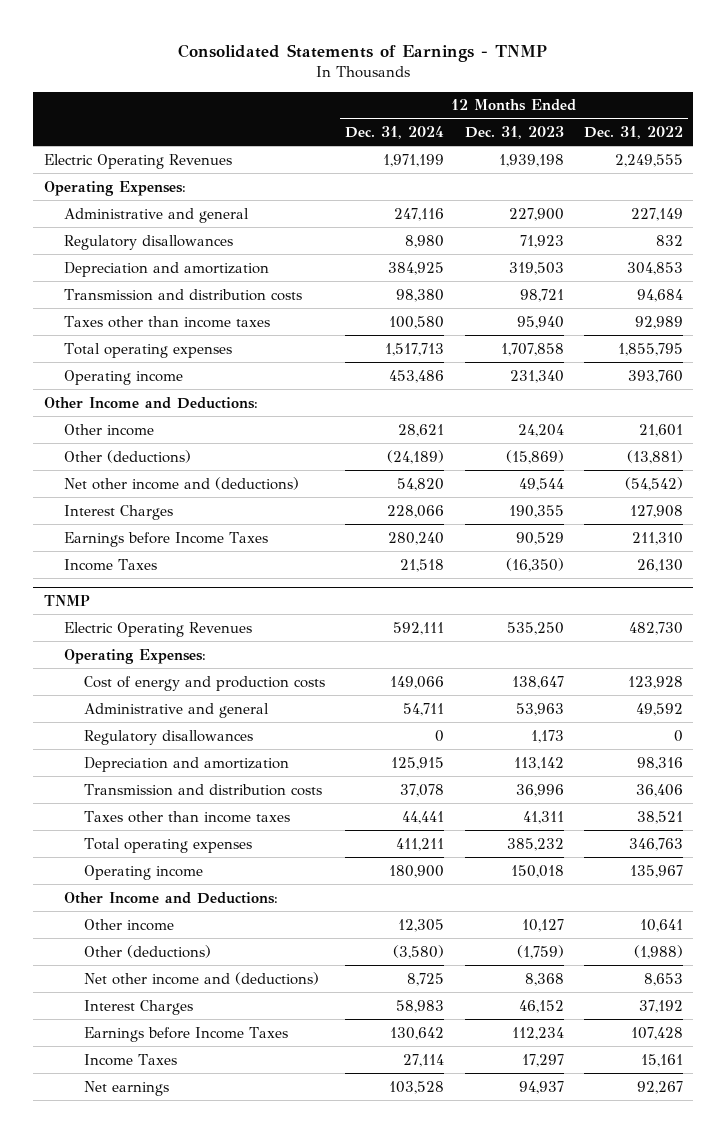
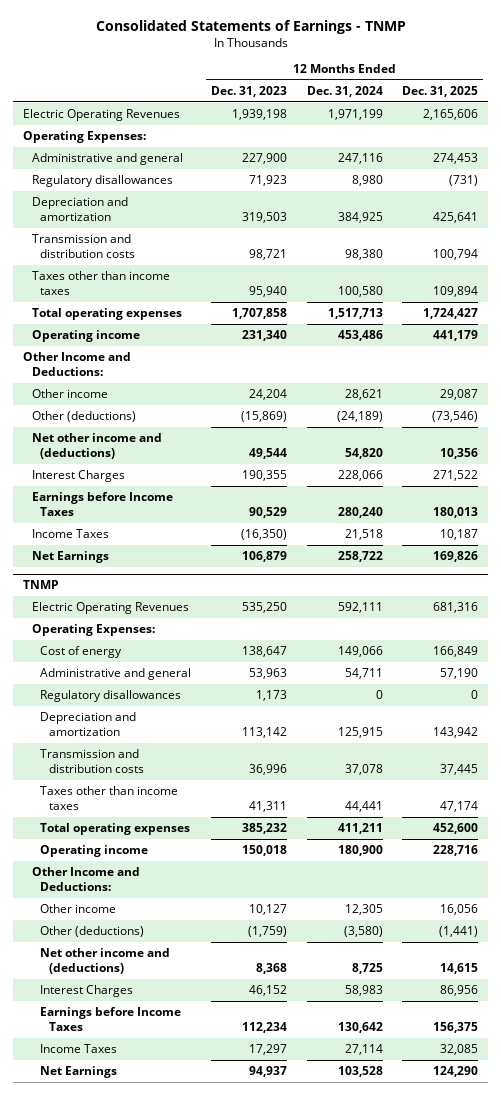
- | 12 Months Ended Dec. 31, 2024 | 12 Months Ended Dec. 31, 2023 | 12 Months Ended Dec. 31, 2022
+ | 12 Months Ended Dec. 31, 2023 | 12 Months Ended Dec. 31, 2024 | 12 Months Ended Dec. 31, 2025
+ Net Earnings | 106,879 | 258,722 | 169,826
@ TNMP
- Cost of energy and production costs | 149,066 | 138,647 | 123,928
+ Cost of energy | 138,647 | 149,066 | 166,849
- Net earnings | 103,528 | 94,937 | 92,267
+ Net Earnings | 94,937 | 103,528 | 124,290

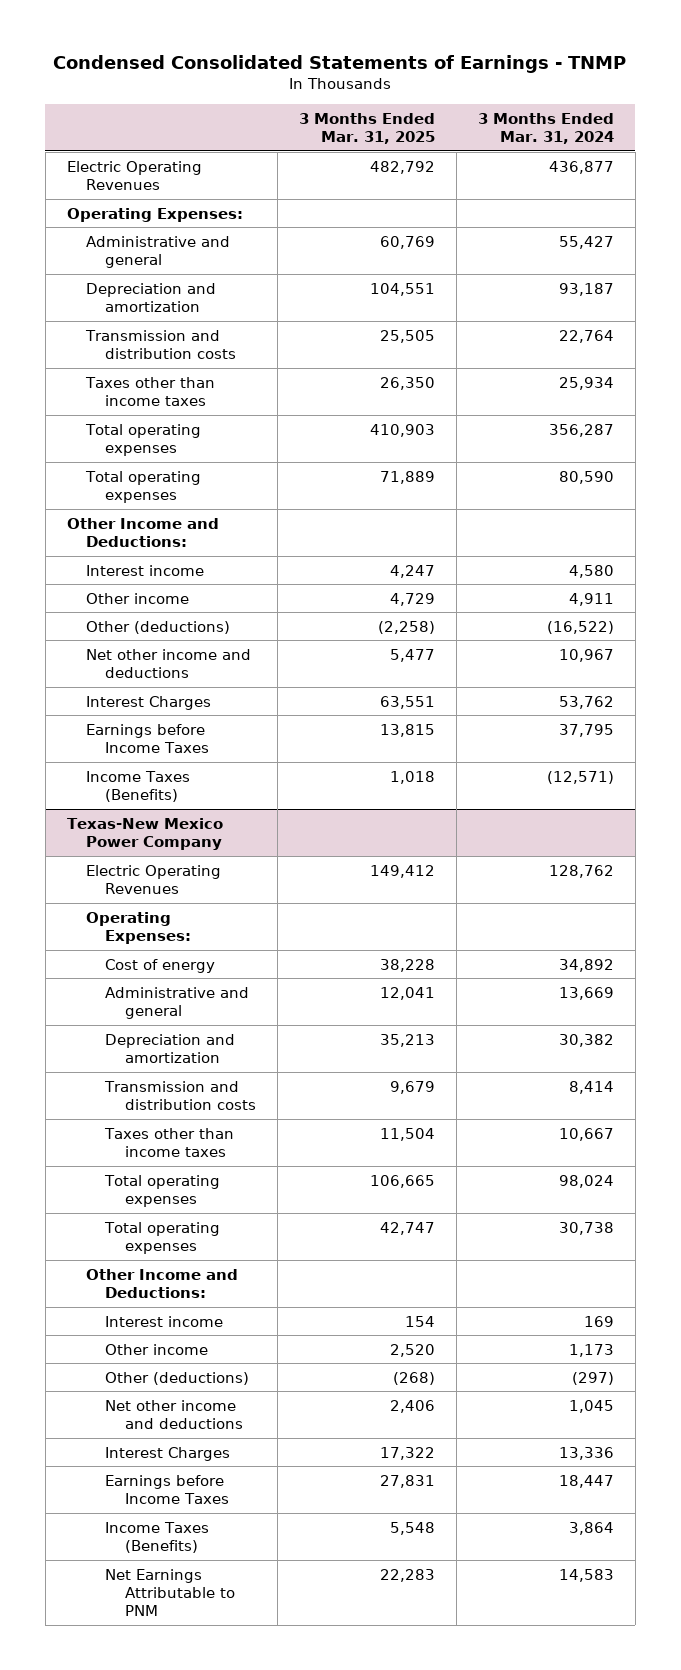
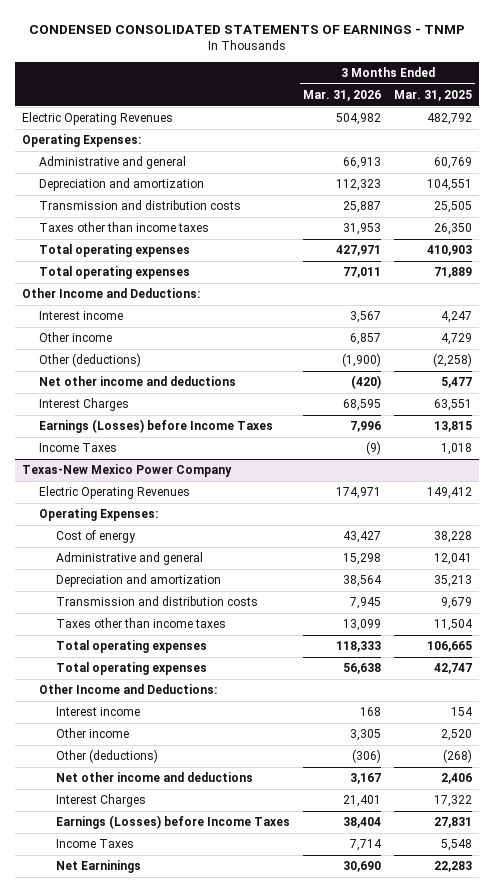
- Condensed Consolidated Statements of Earnings - TNMP
+ CONDENSED CONSOLIDATED STATEMENTS OF EARNINGS - TNMP
- | 3 Months Ended Mar. 31, 2025 | 3 Months Ended Mar. 31, 2024
+ | 3 Months Ended Mar. 31, 2026 | 3 Months Ended Mar. 31, 2025
- Earnings before Income Taxes | 13,815 | 37,795
- Income Taxes (Benefits) | 1,018 | (12,571)
+ Earnings (Losses) before Income Taxes | 7,996 | 13,815
+ Income Taxes | (9) | 1,018
@ Texas-New Mexico Power Company
- Earnings before Income Taxes | 27,831 | 18,447
- Income Taxes (Benefits) | 5,548 | 3,864
- Net Earnings Attributable to PNM | 22,283 | 14,583
+ Earnings (Losses) before Income Taxes | 38,404 | 27,831
+ Income Taxes | 7,714 | 5,548
+ Net Earninings | 30,690 | 22,283

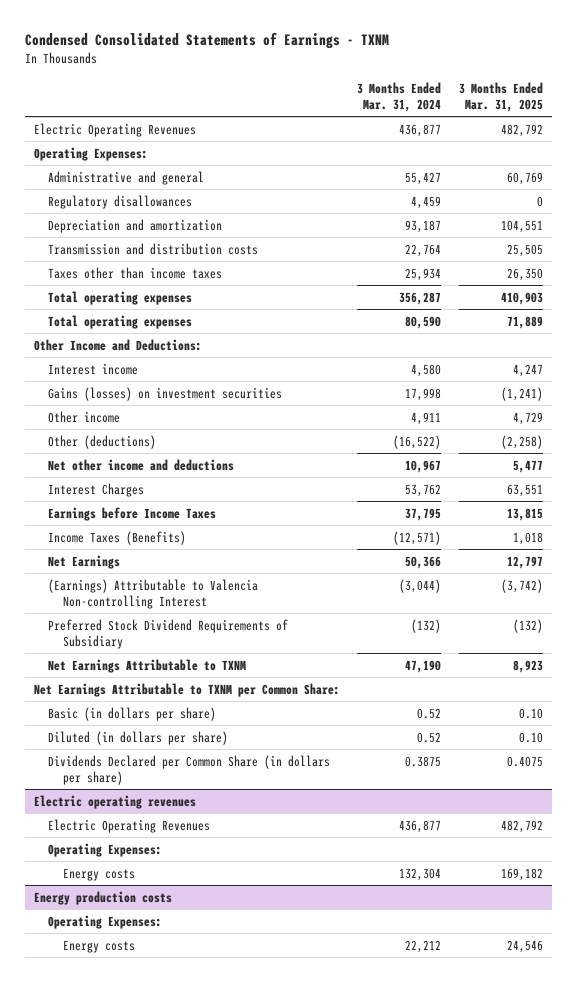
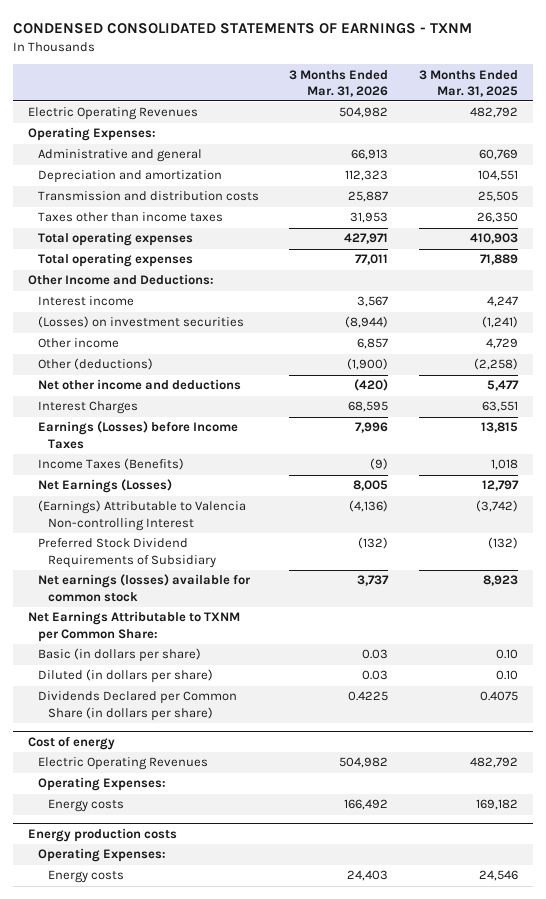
- Condensed Consolidated Statements of Earnings - TXNM
+ CONDENSED CONSOLIDATED STATEMENTS OF EARNINGS - TXNM
- | 3 Months Ended Mar. 31, 2024 | 3 Months Ended Mar. 31, 2025
+ | 3 Months Ended Mar. 31, 2026 | 3 Months Ended Mar. 31, 2025
- Regulatory disallowances | 4,459 | 0
- Gains (losses) on investment securities | 17,998 | (1,241)
+ (Losses) on investment securities | (8,944) | (1,241)
- Earnings before Income Taxes | 37,795 | 13,815
+ Earnings (Losses) before Income Taxes | 7,996 | 13,815
- Net Earnings | 50,366 | 12,797
+ Net Earnings (Losses) | 8,005 | 12,797
- Net Earnings Attributable to TXNM | 47,190 | 8,923
+ Net earnings (losses) available for common stock | 3,737 | 8,923
- Electric operating revenues
+ Cost of energy

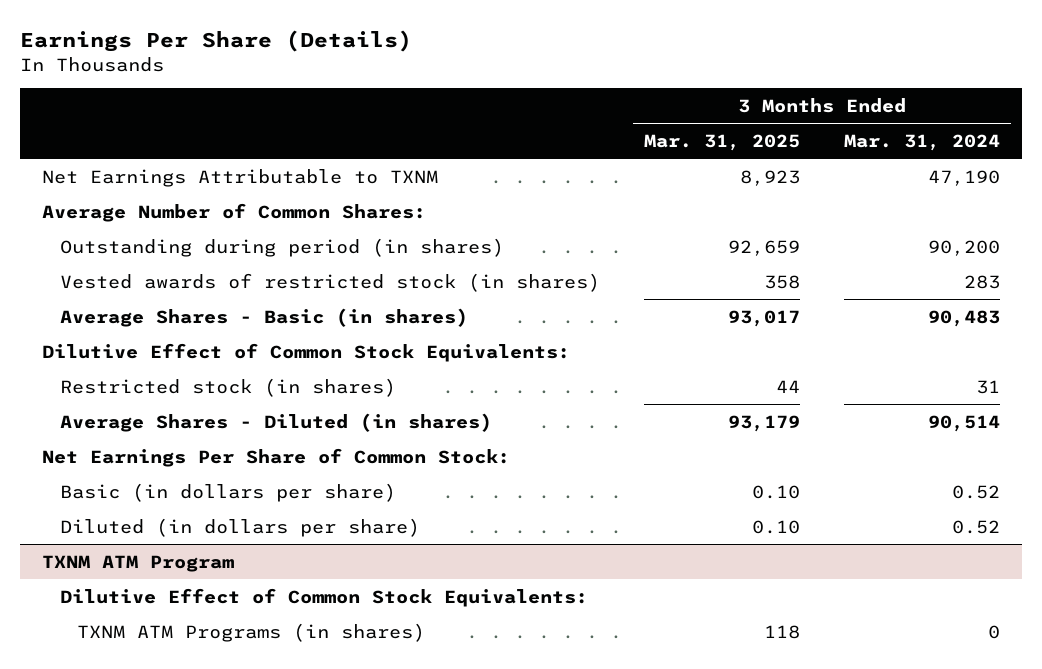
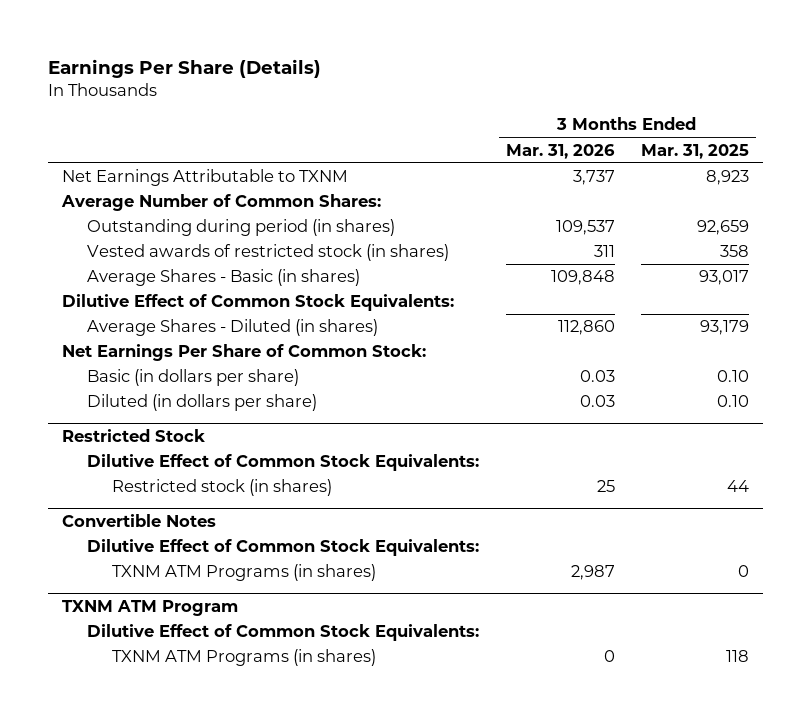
- | 3 Months Ended Mar. 31, 2025 | 3 Months Ended Mar. 31, 2024
+ | 3 Months Ended Mar. 31, 2026 | 3 Months Ended Mar. 31, 2025
- Restricted stock (in shares) | 44 | 31
+ Restricted Stock
+ Dilutive Effect of Common Stock Equivalents:
+ Restricted stock (in shares) | 25 | 44
+ Convertible Notes
+ Dilutive Effect of Common Stock Equivalents:
+ TXNM ATM Programs (in shares) | 2,987 | 0

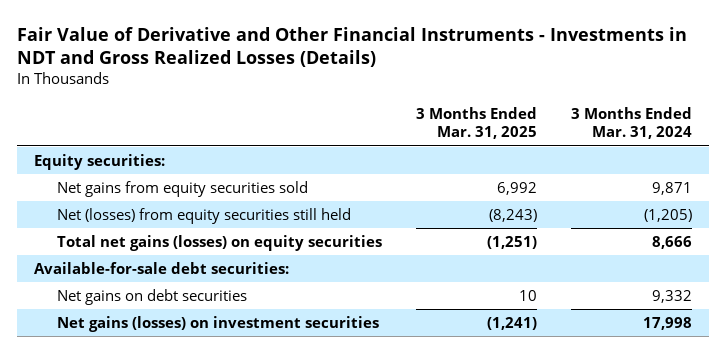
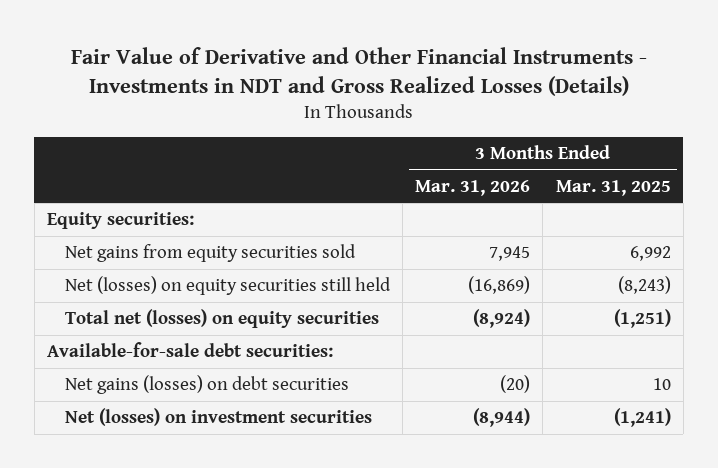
- | 3 Months Ended Mar. 31, 2025 | 3 Months Ended Mar. 31, 2024
+ | 3 Months Ended Mar. 31, 2026 | 3 Months Ended Mar. 31, 2025
- Net (losses) from equity securities still held | (8,243) | (1,205)
- Total net gains (losses) on equity securities | (1,251) | 8,666
+ Net (losses) on equity securities still held | (16,869) | (8,243)
+ Total net (losses) on equity securities | (8,924) | (1,251)
- Net gains on debt securities | 10 | 9,332
- Net gains (losses) on investment securities | (1,241) | 17,998
+ Net gains (losses) on debt securities | (20) | 10
+ Net (losses) on investment securities | (8,944) | (1,241)

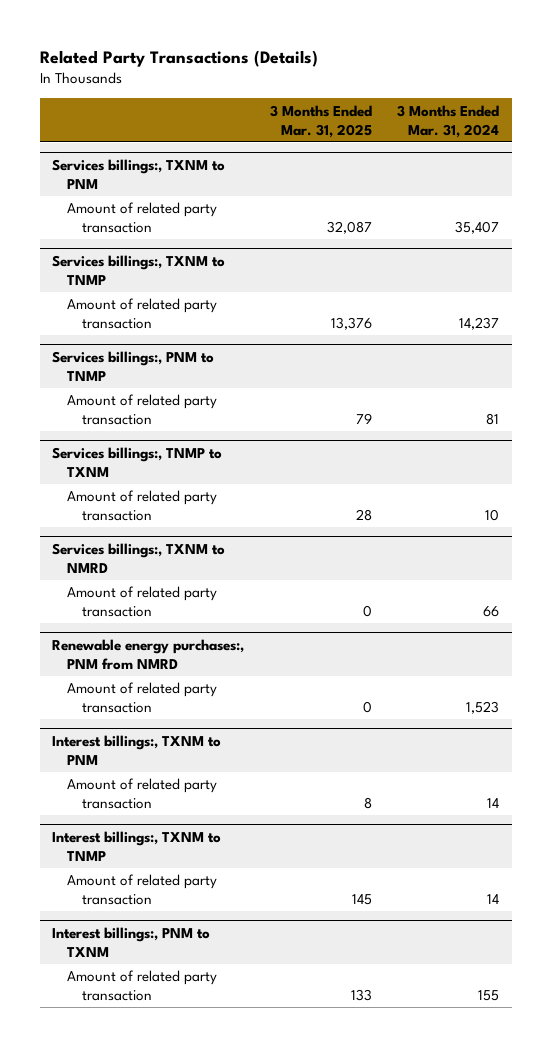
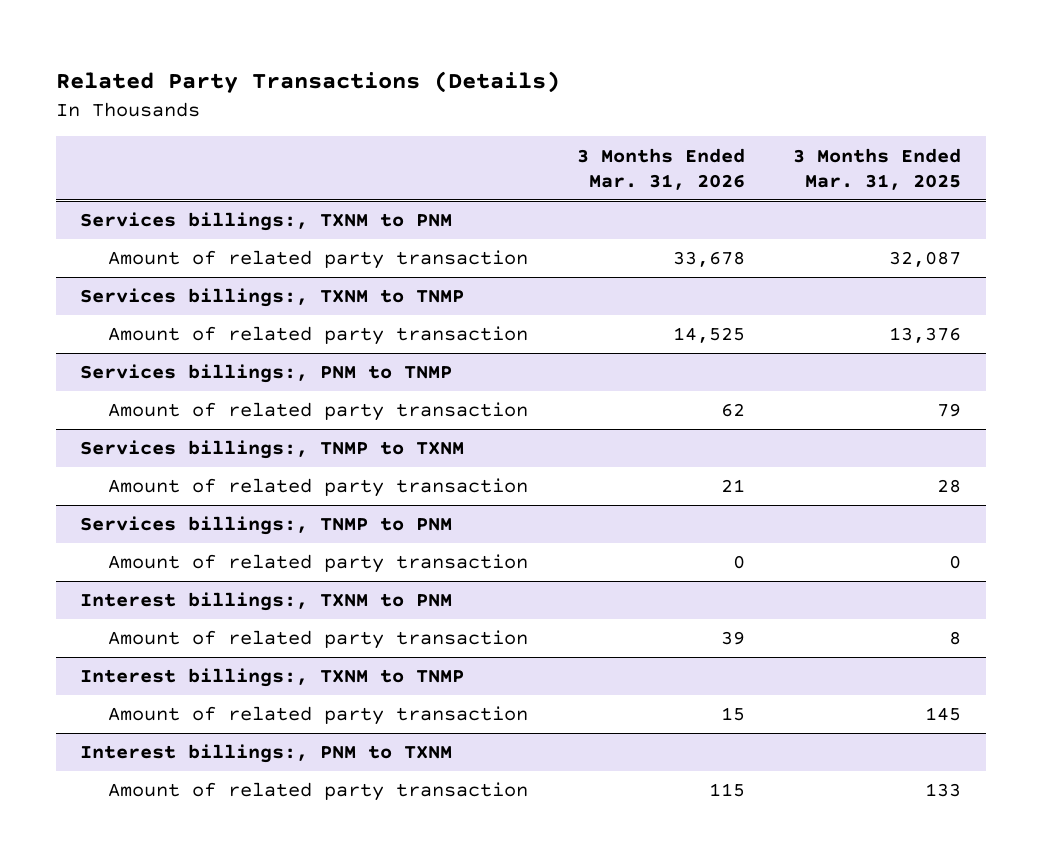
- | 3 Months Ended Mar. 31, 2025 | 3 Months Ended Mar. 31, 2024
+ | 3 Months Ended Mar. 31, 2026 | 3 Months Ended Mar. 31, 2025
- Services billings:, TXNM to NMRD
- Amount of related party transaction | 0 | 66
- Renewable energy purchases:, PNM from NMRD
+ Services billings:, TNMP to PNM

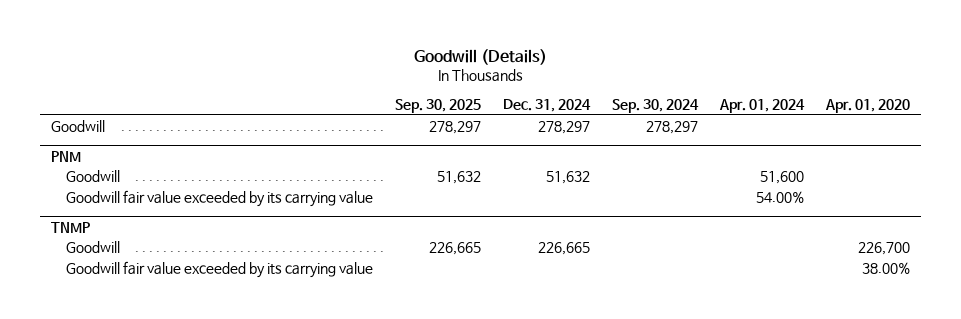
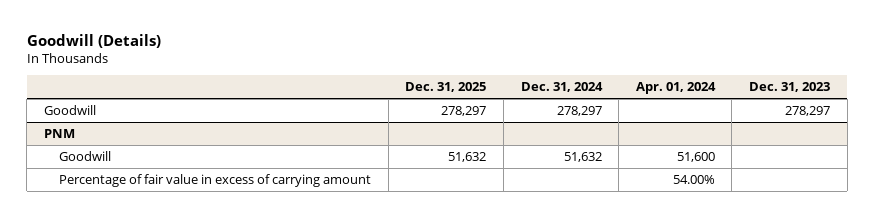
- | Sep. 30, 2025 | Dec. 31, 2024 | Sep. 30, 2024 | Apr. 01, 2024 | Apr. 01, 2020
+ | Dec. 31, 2025 | Dec. 31, 2024 | Apr. 01, 2024 | Dec. 31, 2023
@ PNM
- Goodwill fair value exceeded by its carrying value | | | | 54.00% |
- TNMP
- Goodwill | 226,665 | 226,665 | | | 226,700
- Goodwill fair value exceeded by its carrying value | | | | | 38.00%
@ PNM
+ Percentage of fair value in excess of carrying amount | | | 54.00% |

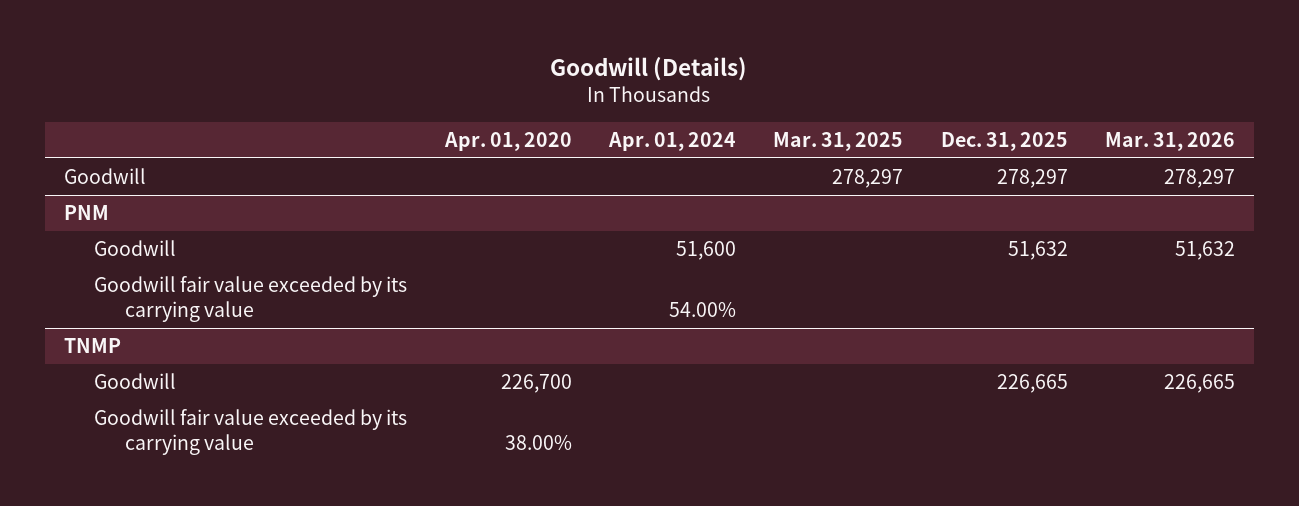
- | Dec. 31, 2025 | Dec. 31, 2024 | Apr. 01, 2024 | Dec. 31, 2023
+ | Apr. 01, 2020 | Apr. 01, 2024 | Mar. 31, 2025 | Dec. 31, 2025 | Mar. 31, 2026
@ PNM
- Percentage of fair value in excess of carrying amount | | | 54.00% |
+ Goodwill fair value exceeded by its carrying value | | 54.00% | | |
+ TNMP
+ Goodwill | 226,700 | | | 226,665 | 226,665
+ Goodwill fair value exceeded by its carrying value | 38.00% | | | |

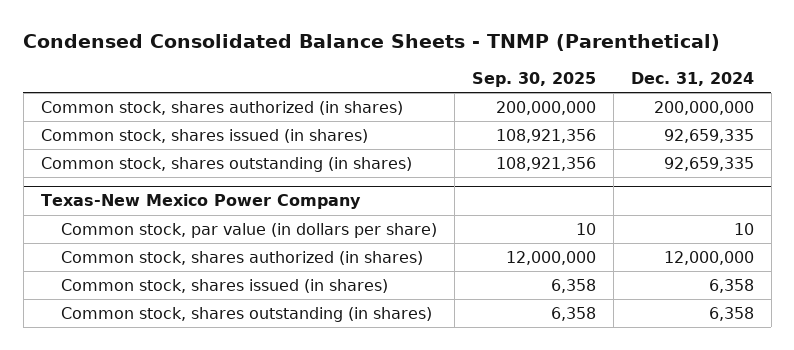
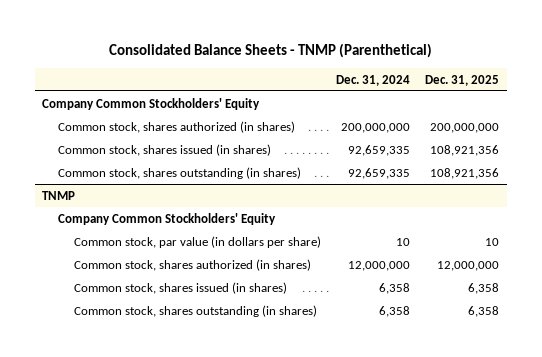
- Condensed Consolidated Balance Sheets - TNMP (Parenthetical)
+ Consolidated Balance Sheets - TNMP (Parenthetical)
- | Sep. 30, 2025 | Dec. 31, 2024
+ | Dec. 31, 2024 | Dec. 31, 2025
+ Company Common Stockholders' Equity
- Texas-New Mexico Power Company
+ TNMP
+ Company Common Stockholders' Equity

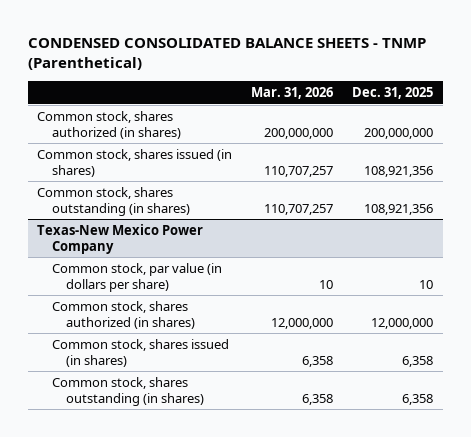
- Consolidated Balance Sheets - TNMP (Parenthetical)
+ CONDENSED CONSOLIDATED BALANCE SHEETS - TNMP (Parenthetical)
- | Dec. 31, 2024 | Dec. 31, 2025
+ | Mar. 31, 2026 | Dec. 31, 2025
- Company Common Stockholders' Equity
- TNMP
- Company Common Stockholders' Equity
+ Texas-New Mexico Power Company

